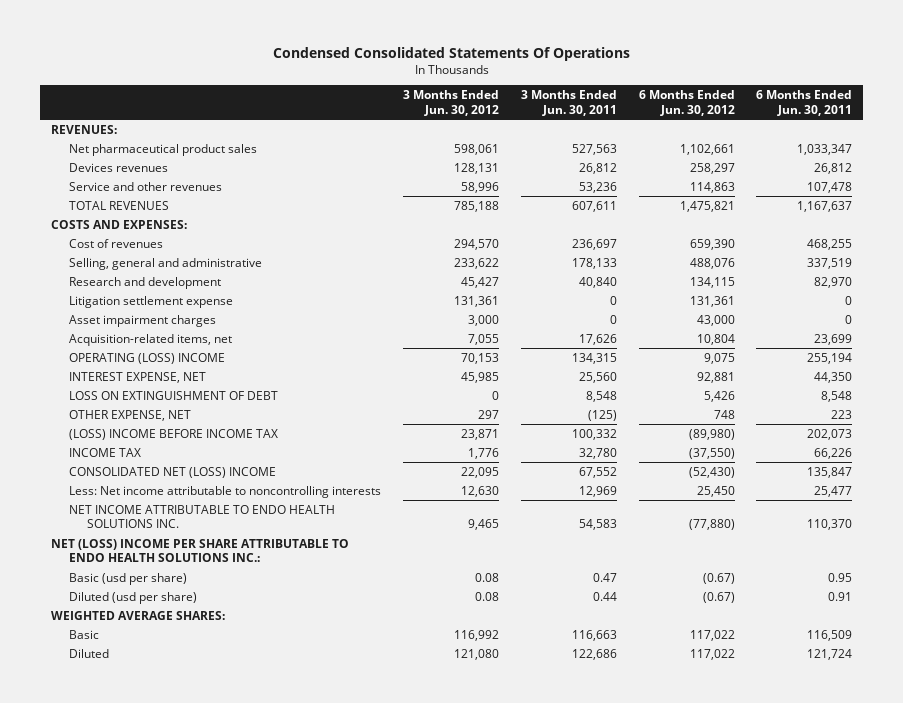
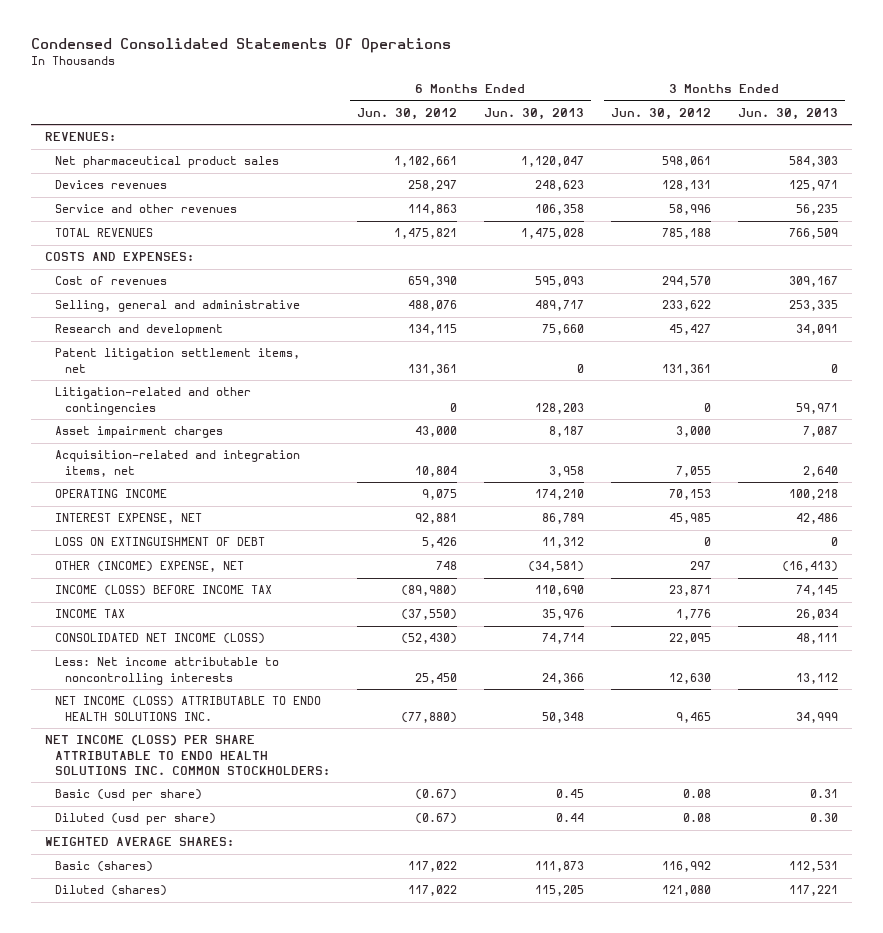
- | 3 Months Ended Jun. 30, 2012 | 3 Months Ended Jun. 30, 2011 | 6 Months Ended Jun. 30, 2012 | 6 Months Ended Jun. 30, 2011
+ | 6 Months Ended Jun. 30, 2012 | 6 Months Ended Jun. 30, 2013 | 3 Months Ended Jun. 30, 2012 | 3 Months Ended Jun. 30, 2013
- Litigation settlement expense | 131,361 | 0 | 131,361 | 0
+ Patent litigation settlement items, net | 131,361 | 0 | 131,361 | 0
+ Litigation-related and other contingencies | 0 | 128,203 | 0 | 59,971
- Acquisition-related items, net | 7,055 | 17,626 | 10,804 | 23,699
- OPERATING (LOSS) INCOME | 70,153 | 134,315 | 9,075 | 255,194
+ Acquisition-related and integration items, net | 10,804 | 3,958 | 7,055 | 2,640
+ OPERATING INCOME | 9,075 | 174,210 | 70,153 | 100,218
- OTHER EXPENSE, NET | 297 | (125) | 748 | 223
- (LOSS) INCOME BEFORE INCOME TAX | 23,871 | 100,332 | (89,980) | 202,073
+ OTHER (INCOME) EXPENSE, NET | 748 | (34,581) | 297 | (16,413)
+ INCOME (LOSS) BEFORE INCOME TAX | (89,980) | 110,690 | 23,871 | 74,145
- CONSOLIDATED NET (LOSS) INCOME | 22,095 | 67,552 | (52,430) | 135,847
+ CONSOLIDATED NET INCOME (LOSS) | (52,430) | 74,714 | 22,095 | 48,111
- NET INCOME ATTRIBUTABLE TO ENDO HEALTH SOLUTIONS INC. | 9,465 | 54,583 | (77,880) | 110,370
- NET (LOSS) INCOME PER SHARE ATTRIBUTABLE TO ENDO HEALTH SOLUTIONS INC.:
+ NET INCOME (LOSS) ATTRIBUTABLE TO ENDO HEALTH SOLUTIONS INC. | (77,880) | 50,348 | 9,465 | 34,999
+ NET INCOME (LOSS) PER SHARE ATTRIBUTABLE TO ENDO HEALTH SOLUTIONS INC. COMMON STOCKHOLDERS:
- Basic | 116,992 | 116,663 | 117,022 | 116,509
- Diluted | 121,080 | 122,686 | 117,022 | 121,724
+ Basic (shares) | 117,022 | 111,873 | 116,992 | 112,531
+ Diluted (shares) | 117,022 | 115,205 | 121,080 | 117,221

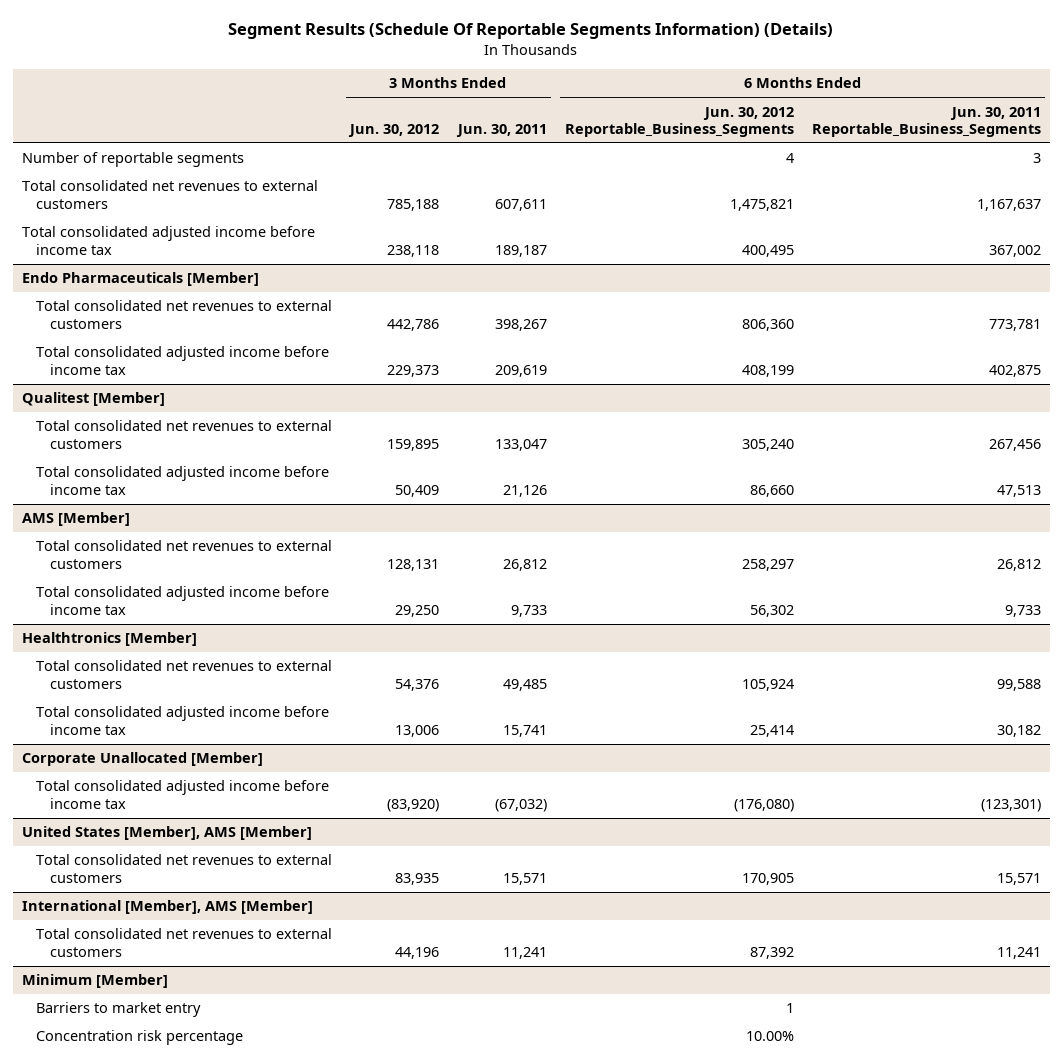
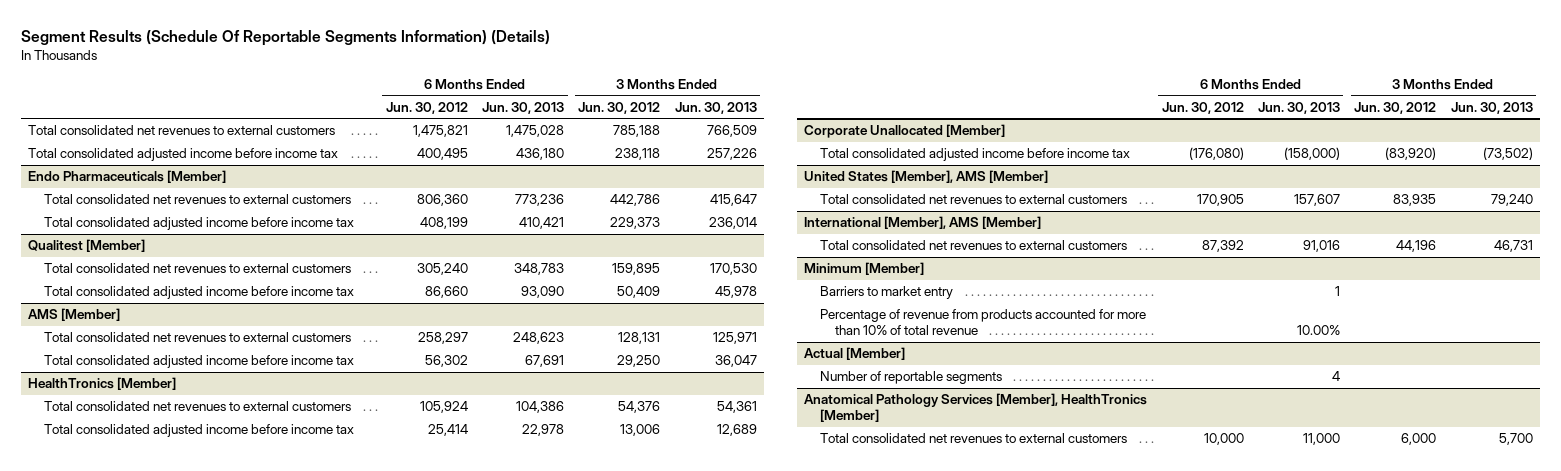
- | 3 Months Ended Jun. 30, 2012 | 3 Months Ended Jun. 30, 2011 | 6 Months Ended Jun. 30, 2012 Reportable_Business_Segments | 6 Months Ended Jun. 30, 2011 Reportable_Business_Segments
+ | 6 Months Ended Jun. 30, 2012 | 6 Months Ended Jun. 30, 2013 | 3 Months Ended Jun. 30, 2012 | 3 Months Ended Jun. 30, 2013
- Number of reportable segments | | | 4 | 3
- Healthtronics [Member]
+ HealthTronics [Member]
@ Minimum [Member]
- Concentration risk percentage | | | 10.00% |
+ Percentage of revenue from products accounted for more than 10% of total revenue | | 10.00% | |
+ Actual [Member]
+ Number of reportable segments | | 4 | |
+ Anatomical Pathology Services [Member], HealthTronics [Member]
+ Total consolidated net revenues to external customers | 10,000 | 11,000 | 6,000 | 5,700

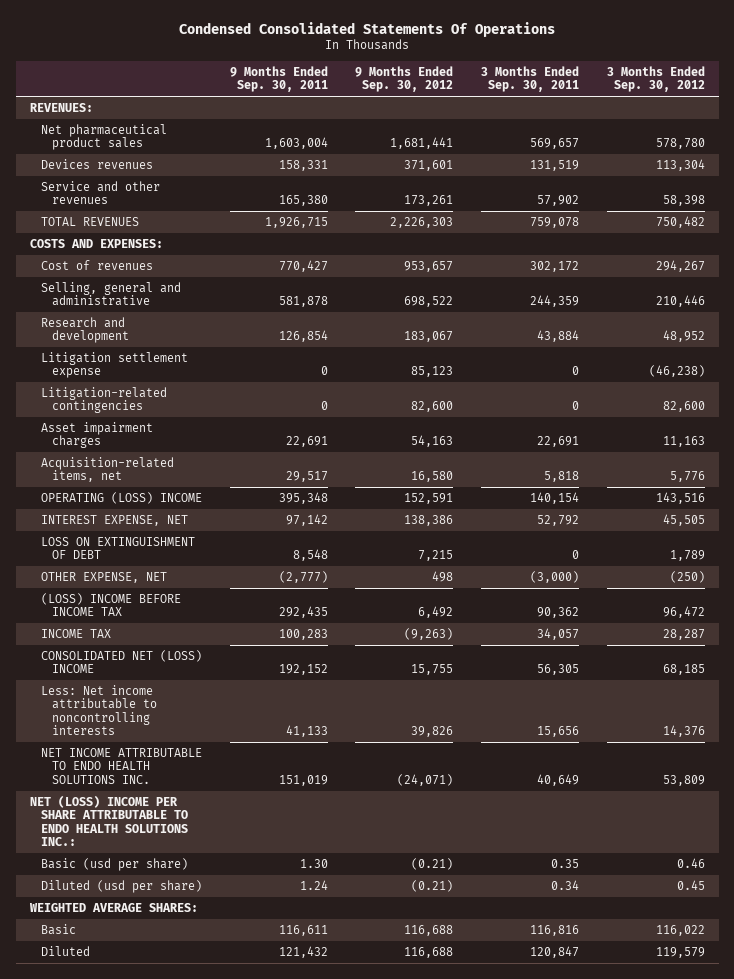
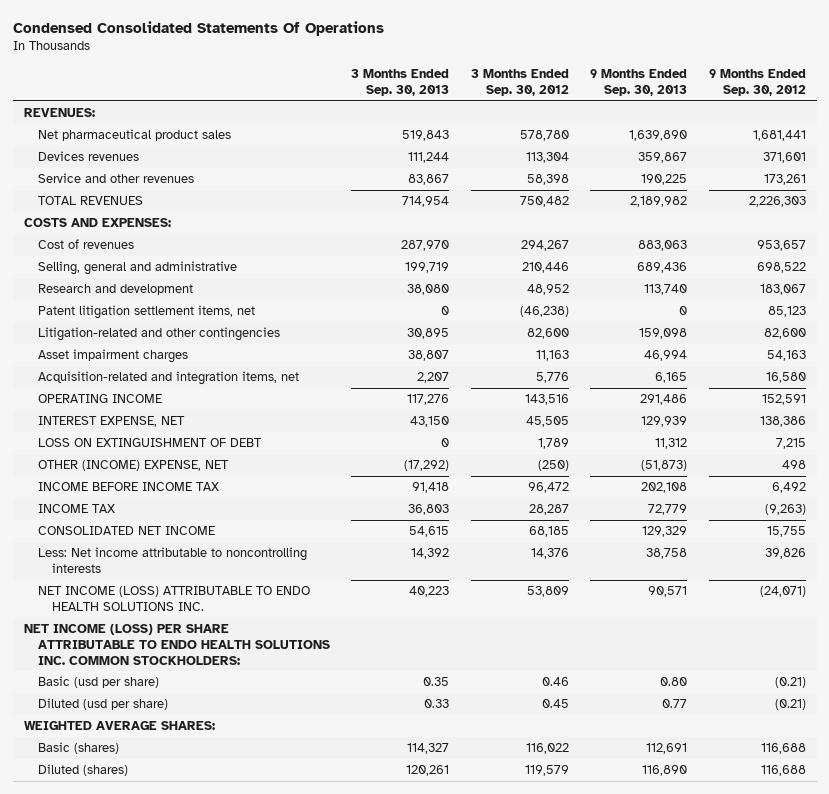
- | 9 Months Ended Sep. 30, 2011 | 9 Months Ended Sep. 30, 2012 | 3 Months Ended Sep. 30, 2011 | 3 Months Ended Sep. 30, 2012
+ | 3 Months Ended Sep. 30, 2013 | 3 Months Ended Sep. 30, 2012 | 9 Months Ended Sep. 30, 2013 | 9 Months Ended Sep. 30, 2012
- Litigation settlement expense | 0 | 85,123 | 0 | (46,238)
- Litigation-related contingencies | 0 | 82,600 | 0 | 82,600
+ Patent litigation settlement items, net | 0 | (46,238) | 0 | 85,123
+ Litigation-related and other contingencies | 30,895 | 82,600 | 159,098 | 82,600
- Acquisition-related items, net | 29,517 | 16,580 | 5,818 | 5,776
- OPERATING (LOSS) INCOME | 395,348 | 152,591 | 140,154 | 143,516
+ Acquisition-related and integration items, net | 2,207 | 5,776 | 6,165 | 16,580
+ OPERATING INCOME | 117,276 | 143,516 | 291,486 | 152,591
- OTHER EXPENSE, NET | (2,777) | 498 | (3,000) | (250)
- (LOSS) INCOME BEFORE INCOME TAX | 292,435 | 6,492 | 90,362 | 96,472
+ OTHER (INCOME) EXPENSE, NET | (17,292) | (250) | (51,873) | 498
+ INCOME BEFORE INCOME TAX | 91,418 | 96,472 | 202,108 | 6,492
- CONSOLIDATED NET (LOSS) INCOME | 192,152 | 15,755 | 56,305 | 68,185
+ CONSOLIDATED NET INCOME | 54,615 | 68,185 | 129,329 | 15,755
- NET INCOME ATTRIBUTABLE TO ENDO HEALTH SOLUTIONS INC. | 151,019 | (24,071) | 40,649 | 53,809
- NET (LOSS) INCOME PER SHARE ATTRIBUTABLE TO ENDO HEALTH SOLUTIONS INC.:
+ NET INCOME (LOSS) ATTRIBUTABLE TO ENDO HEALTH SOLUTIONS INC. | 40,223 | 53,809 | 90,571 | (24,071)
+ NET INCOME (LOSS) PER SHARE ATTRIBUTABLE TO ENDO HEALTH SOLUTIONS INC. COMMON STOCKHOLDERS:
- Basic | 116,611 | 116,688 | 116,816 | 116,022
- Diluted | 121,432 | 116,688 | 120,847 | 119,579
+ Basic (shares) | 114,327 | 116,022 | 112,691 | 116,688
+ Diluted (shares) | 120,261 | 119,579 | 116,890 | 116,688

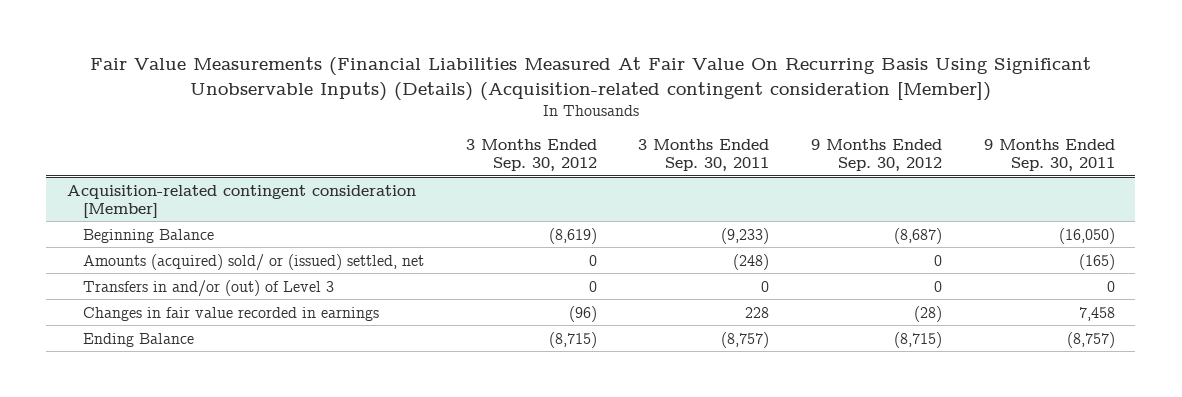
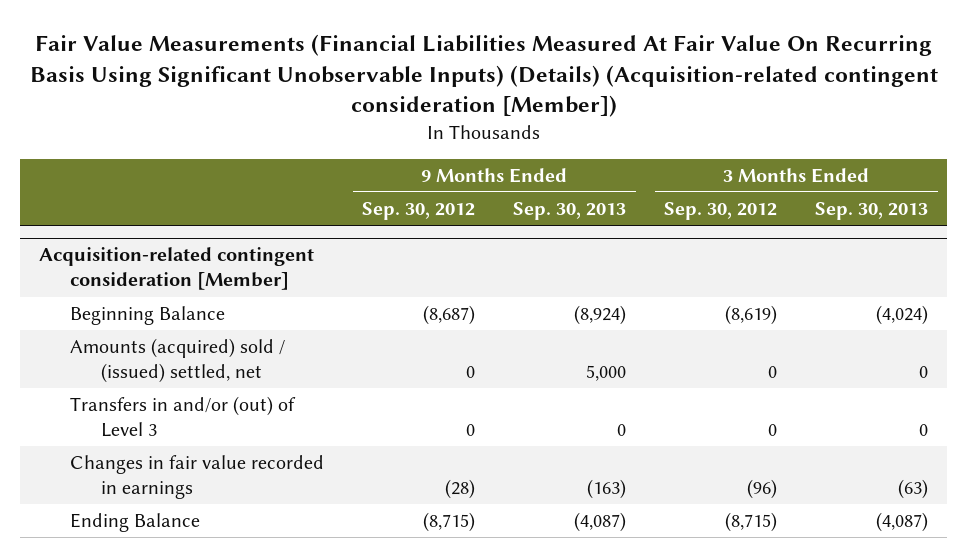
- | 3 Months Ended Sep. 30, 2012 | 3 Months Ended Sep. 30, 2011 | 9 Months Ended Sep. 30, 2012 | 9 Months Ended Sep. 30, 2011
+ | 9 Months Ended Sep. 30, 2012 | 9 Months Ended Sep. 30, 2013 | 3 Months Ended Sep. 30, 2012 | 3 Months Ended Sep. 30, 2013
@ Acquisition-related contingent consideration [Member]
- Amounts (acquired) sold/ or (issued) settled, net | 0 | (248) | 0 | (165)
+ Amounts (acquired) sold / (issued) settled, net | 0 | 5,000 | 0 | 0

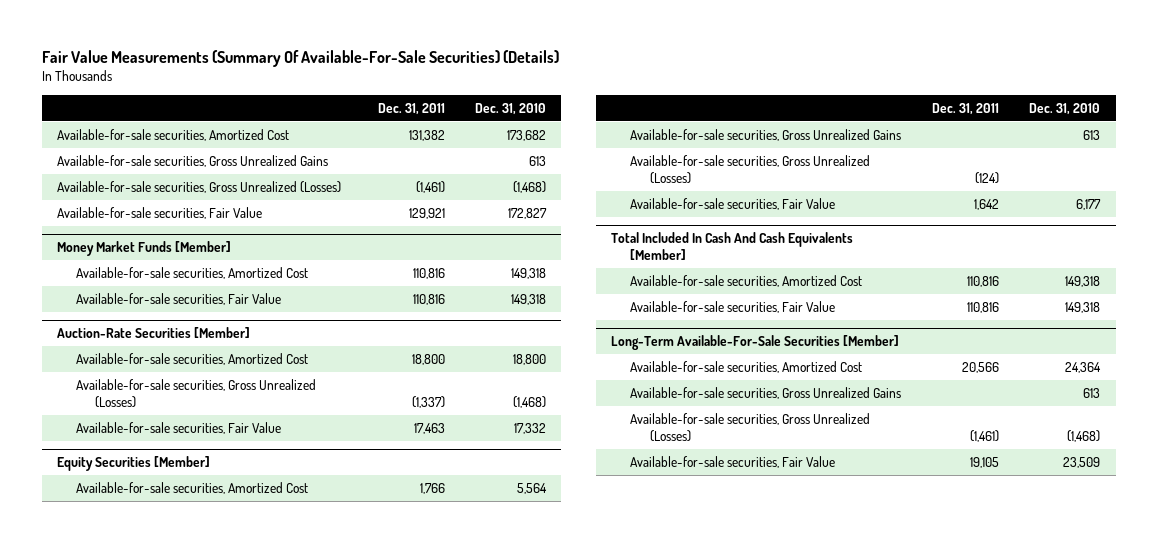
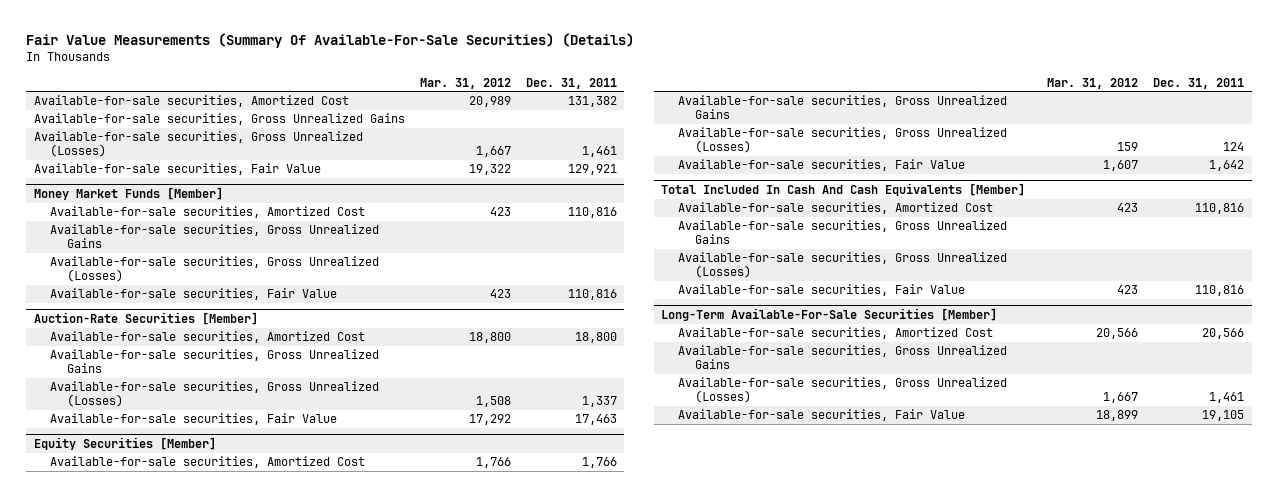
- | Dec. 31, 2011 | Dec. 31, 2010
+ | Mar. 31, 2012 | Dec. 31, 2011
- Available-for-sale securities, Gross Unrealized (Losses) | (1,461) | (1,468)
+ Available-for-sale securities, Gross Unrealized (Losses) | 1,667 | 1,461
@ Money Market Funds [Member]
+ Available-for-sale securities, Gross Unrealized Gains
+ Available-for-sale securities, Gross Unrealized (Losses)
@ Auction-Rate Securities [Member]
- Available-for-sale securities, Gross Unrealized (Losses) | (1,337) | (1,468)
+ Available-for-sale securities, Gross Unrealized Gains
+ Available-for-sale securities, Gross Unrealized (Losses) | 1,508 | 1,337
@ Equity Securities [Member]
- Available-for-sale securities, Gross Unrealized (Losses) | (124) |
+ Available-for-sale securities, Gross Unrealized (Losses) | 159 | 124
@ Total Included In Cash And Cash Equivalents [Member]
+ Available-for-sale securities, Gross Unrealized Gains
+ Available-for-sale securities, Gross Unrealized (Losses)
@ Long-Term Available-For-Sale Securities [Member]
- Available-for-sale securities, Gross Unrealized (Losses) | (1,461) | (1,468)
+ Available-for-sale securities, Gross Unrealized (Losses) | 1,667 | 1,461

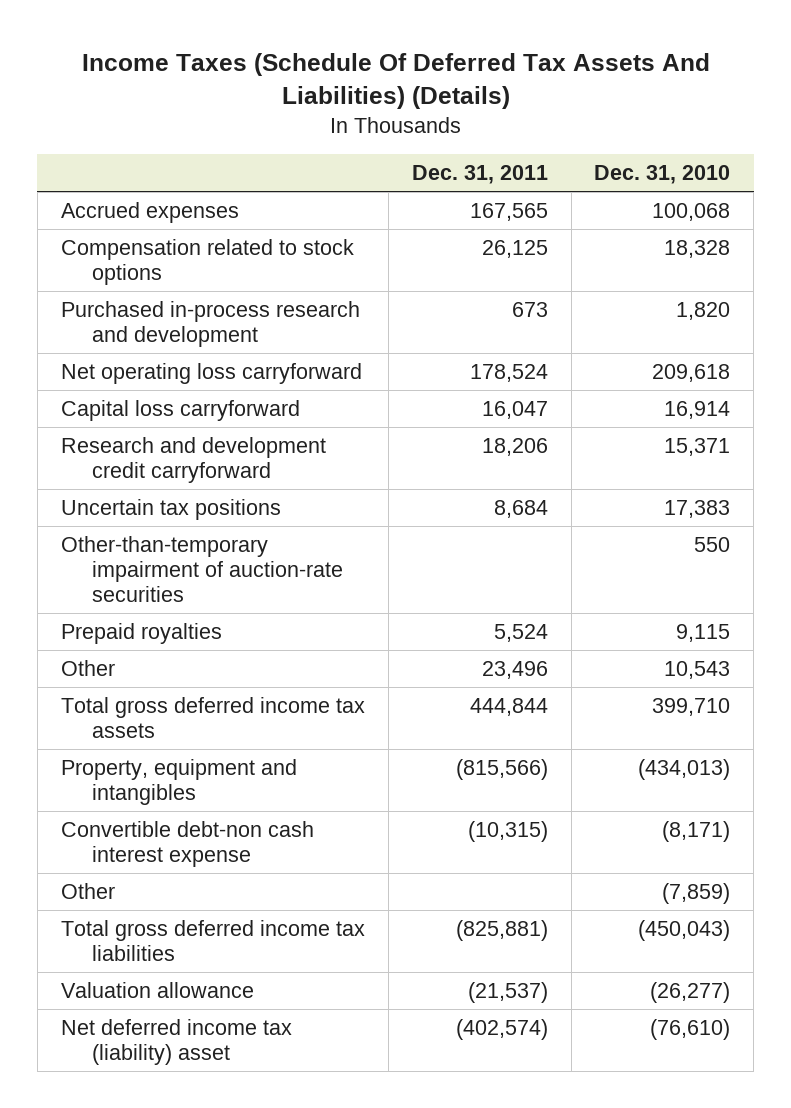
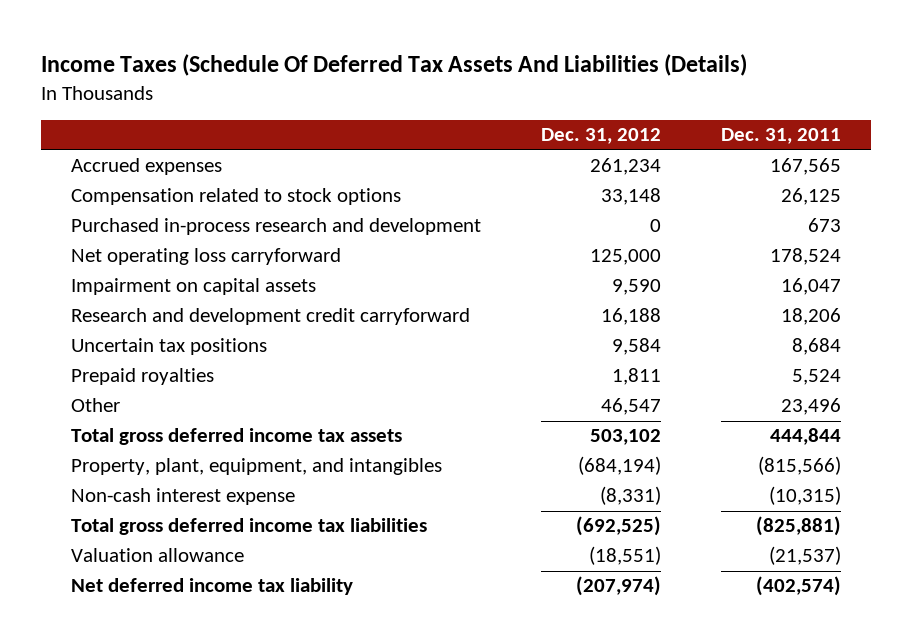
- Income Taxes (Schedule Of Deferred Tax Assets And Liabilities) (Details)
+ Income Taxes (Schedule Of Deferred Tax Assets And Liabilities (Details)
- | Dec. 31, 2011 | Dec. 31, 2010
+ | Dec. 31, 2012 | Dec. 31, 2011
- Capital loss carryforward | 16,047 | 16,914
+ Impairment on capital assets | 9,590 | 16,047
- Other-than-temporary impairment of auction-rate securities | | 550
- Property, equipment and intangibles | (815,566) | (434,013)
- Convertible debt-non cash interest expense | (10,315) | (8,171)
- Other | | (7,859)
+ Property, plant, equipment, and intangibles | (684,194) | (815,566)
+ Non-cash interest expense | (8,331) | (10,315)
- Net deferred income tax (liability) asset | (402,574) | (76,610)
+ Net deferred income tax liability | (207,974) | (402,574)

